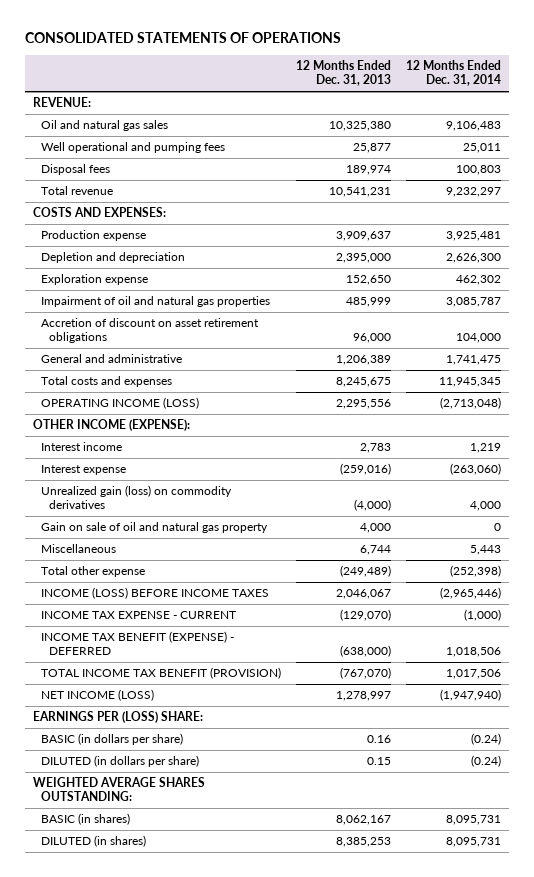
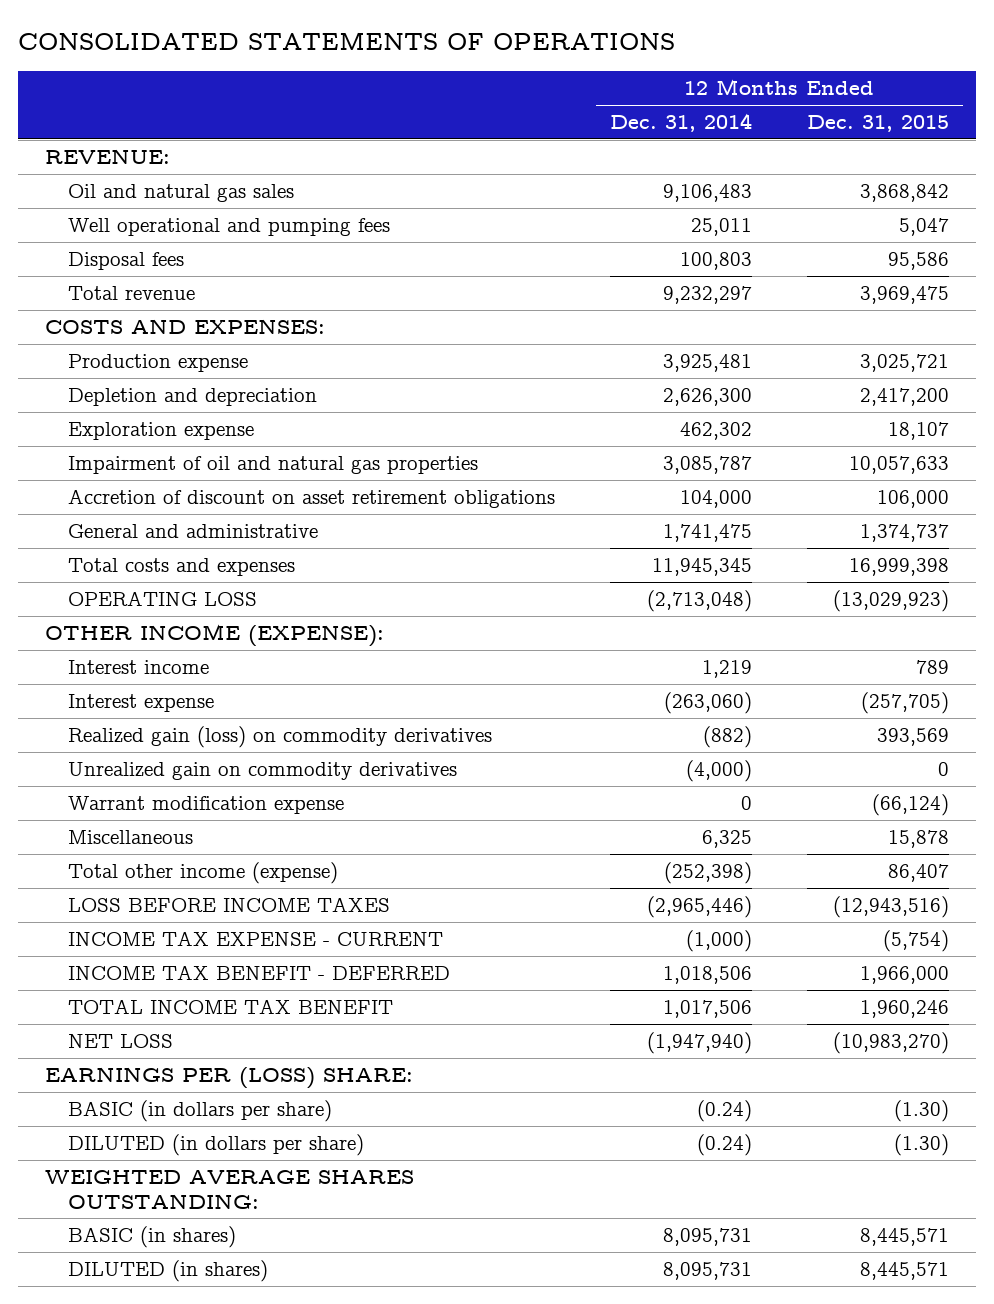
- | 12 Months Ended Dec. 31, 2013 | 12 Months Ended Dec. 31, 2014
+ | 12 Months Ended Dec. 31, 2014 | 12 Months Ended Dec. 31, 2015
- OPERATING INCOME (LOSS) | 2,295,556 | (2,713,048)
+ OPERATING LOSS | (2,713,048) | (13,029,923)
- Unrealized gain (loss) on commodity derivatives | (4,000) | 4,000
- Gain on sale of oil and natural gas property | 4,000 | 0
- Miscellaneous | 6,744 | 5,443
- Total other expense | (249,489) | (252,398)
- INCOME (LOSS) BEFORE INCOME TAXES | 2,046,067 | (2,965,446)
+ Realized gain (loss) on commodity derivatives | (882) | 393,569
+ Unrealized gain on commodity derivatives | (4,000) | 0
+ Warrant modification expense | 0 | (66,124)
+ Miscellaneous | 6,325 | 15,878
+ Total other income (expense) | (252,398) | 86,407
+ LOSS BEFORE INCOME TAXES | (2,965,446) | (12,943,516)
- INCOME TAX BENEFIT (EXPENSE) - DEFERRED | (638,000) | 1,018,506
- TOTAL INCOME TAX BENEFIT (PROVISION) | (767,070) | 1,017,506
- NET INCOME (LOSS) | 1,278,997 | (1,947,940)
+ INCOME TAX BENEFIT - DEFERRED | 1,018,506 | 1,966,000
+ TOTAL INCOME TAX BENEFIT | 1,017,506 | 1,960,246
+ NET LOSS | (1,947,940) | (10,983,270)

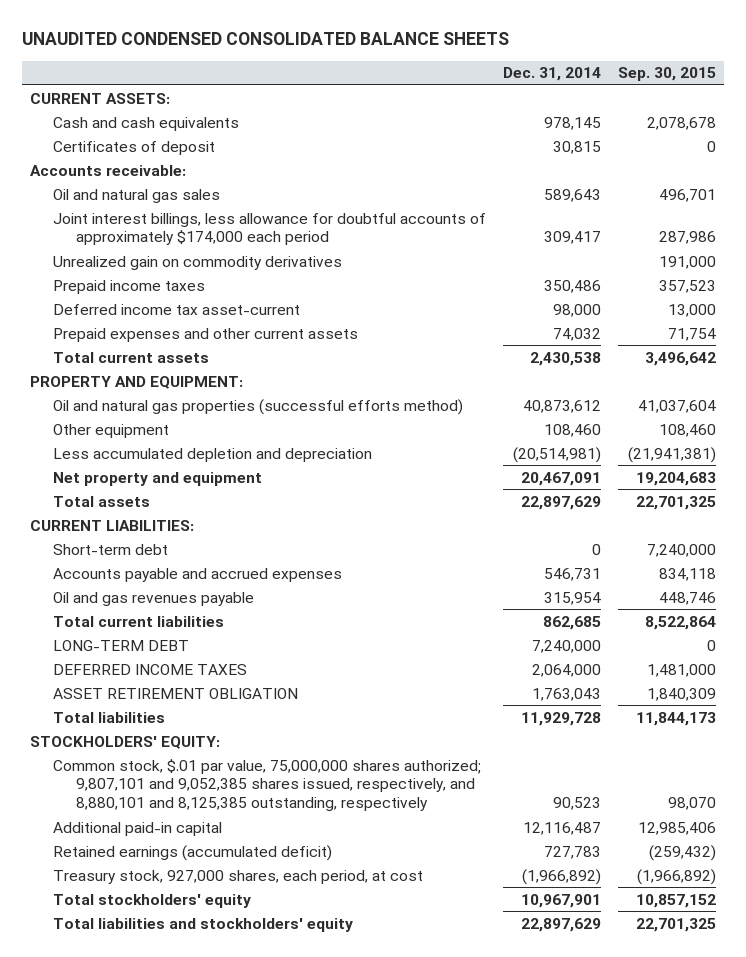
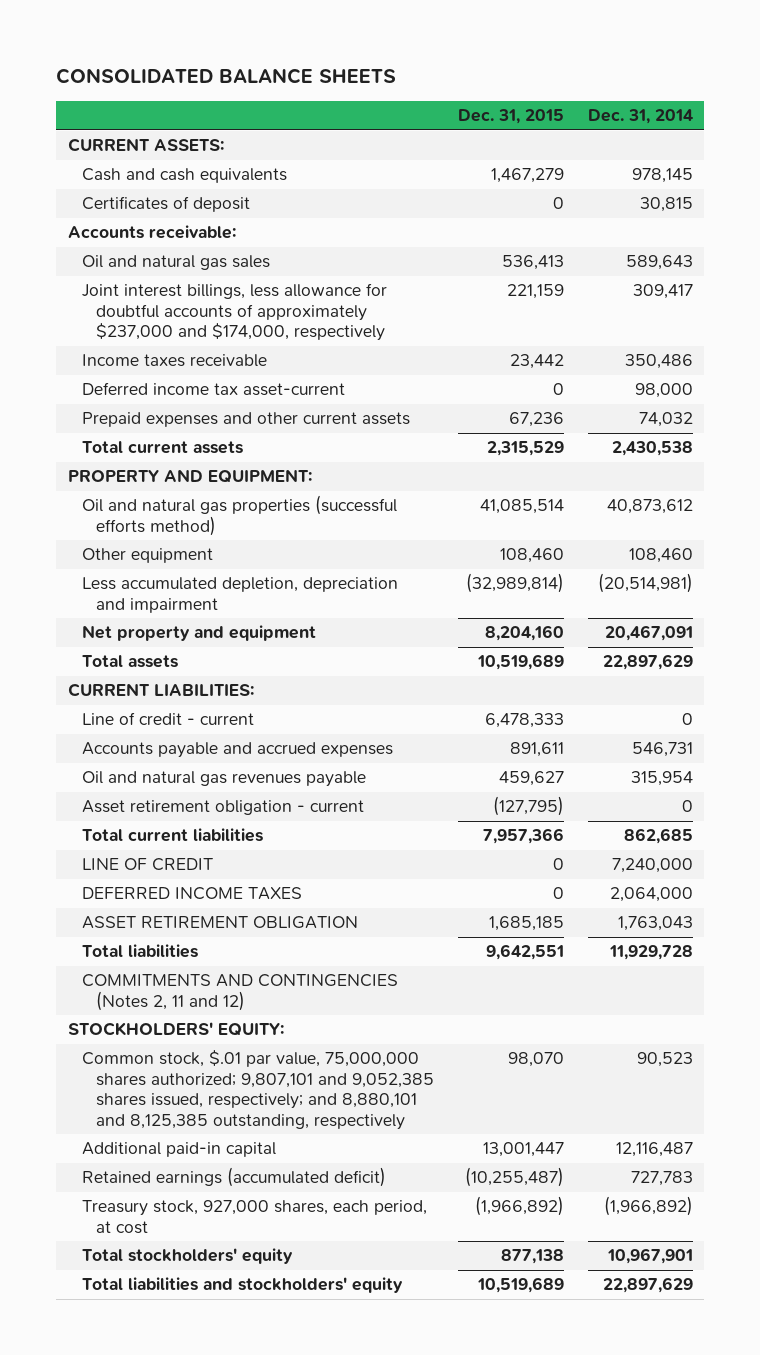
- UNAUDITED CONDENSED CONSOLIDATED BALANCE SHEETS
+ CONSOLIDATED BALANCE SHEETS
- | Dec. 31, 2014 | Sep. 30, 2015
+ | Dec. 31, 2015 | Dec. 31, 2014
- Joint interest billings, less allowance for doubtful accounts of approximately $174,000 each period | 309,417 | 287,986
- Unrealized gain on commodity derivatives | | 191,000
- Prepaid income taxes | 350,486 | 357,523
+ Joint interest billings, less allowance for doubtful accounts of approximately $237,000 and $174,000, respectively | 221,159 | 309,417
+ Income taxes receivable | 23,442 | 350,486
- Less accumulated depletion and depreciation | (20,514,981) | (21,941,381)
+ Less accumulated depletion, depreciation and impairment | (32,989,814) | (20,514,981)
- Short-term debt | 0 | 7,240,000
+ Line of credit - current | 6,478,333 | 0
- Oil and gas revenues payable | 315,954 | 448,746
+ Oil and natural gas revenues payable | 459,627 | 315,954
+ Asset retirement obligation - current | (127,795) | 0
- LONG-TERM DEBT | 7,240,000 | 0
+ LINE OF CREDIT | 0 | 7,240,000
+ COMMITMENTS AND CONTINGENCIES (Notes 2, 11 and 12)
- Common stock, $.01 par value, 75,000,000 shares authorized; 9,807,101 and 9,052,385 shares issued, respectively, and 8,880,101 and 8,125,385 outstanding, respectively | 90,523 | 98,070
+ Common stock, $.01 par value, 75,000,000 shares authorized; 9,807,101 and 9,052,385 shares issued, respectively; and 8,880,101 and 8,125,385 outstanding, respectively | 98,070 | 90,523

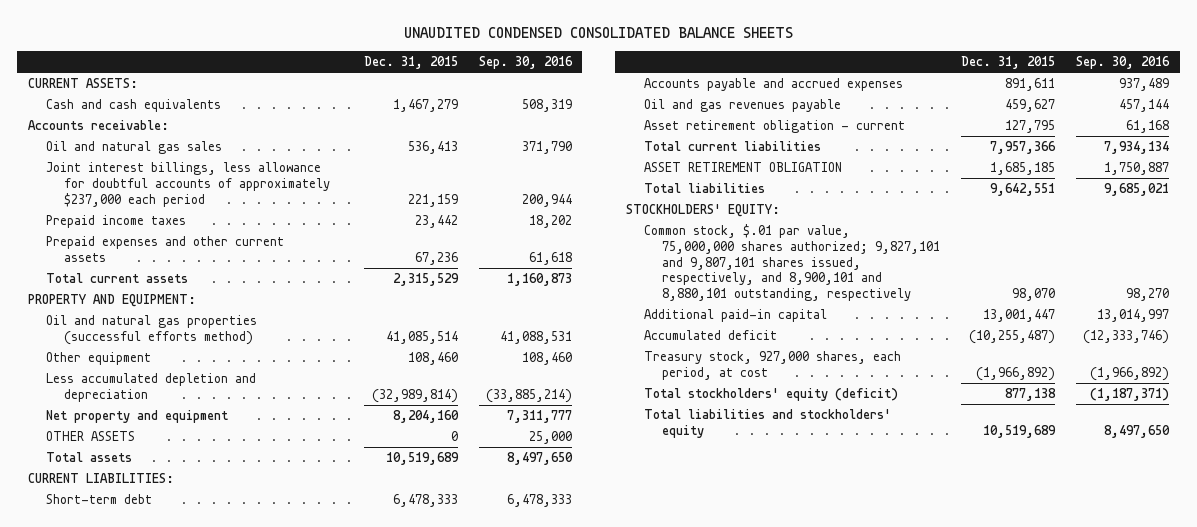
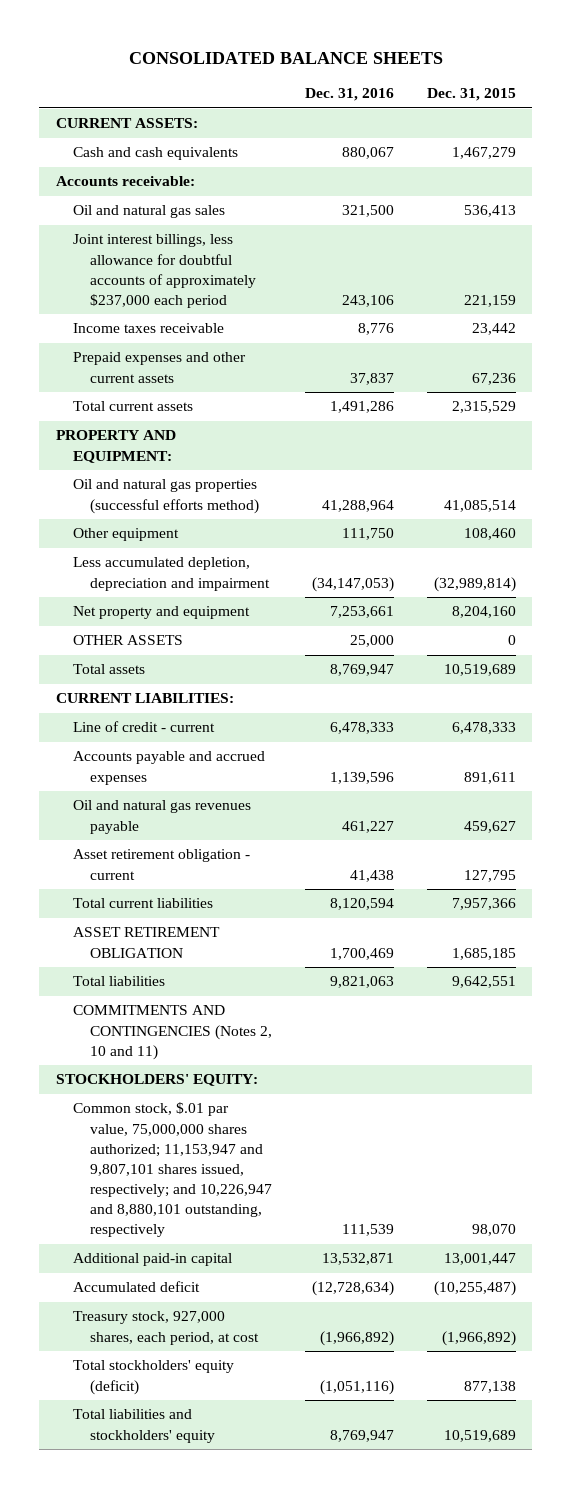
- UNAUDITED CONDENSED CONSOLIDATED BALANCE SHEETS
+ CONSOLIDATED BALANCE SHEETS
- | Dec. 31, 2015 | Sep. 30, 2016
+ | Dec. 31, 2016 | Dec. 31, 2015
- Prepaid income taxes | 23,442 | 18,202
+ Income taxes receivable | 8,776 | 23,442
- Less accumulated depletion and depreciation | (32,989,814) | (33,885,214)
+ Less accumulated depletion, depreciation and impairment | (34,147,053) | (32,989,814)
- Short-term debt | 6,478,333 | 6,478,333
+ Line of credit - current | 6,478,333 | 6,478,333
- Oil and gas revenues payable | 459,627 | 457,144
+ Oil and natural gas revenues payable | 461,227 | 459,627
+ COMMITMENTS AND CONTINGENCIES (Notes 2, 10 and 11)
- Common stock, $.01 par value, 75,000,000 shares authorized; 9,827,101 and 9,807,101 shares issued, respectively, and 8,900,101 and 8,880,101 outstanding, respectively | 98,070 | 98,270
+ Common stock, $.01 par value, 75,000,000 shares authorized; 11,153,947 and 9,807,101 shares issued, respectively; and 10,226,947 and 8,880,101 outstanding, respectively | 111,539 | 98,070

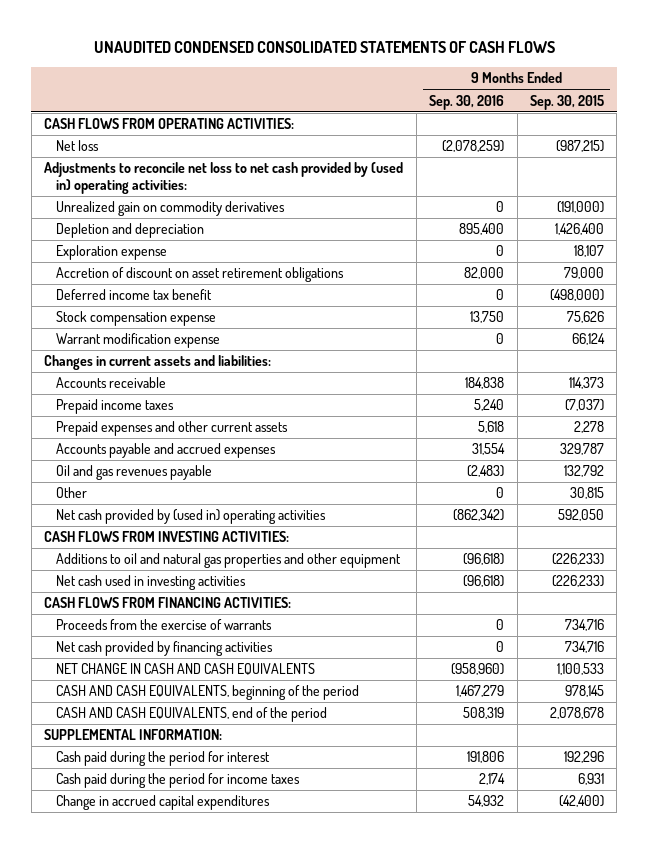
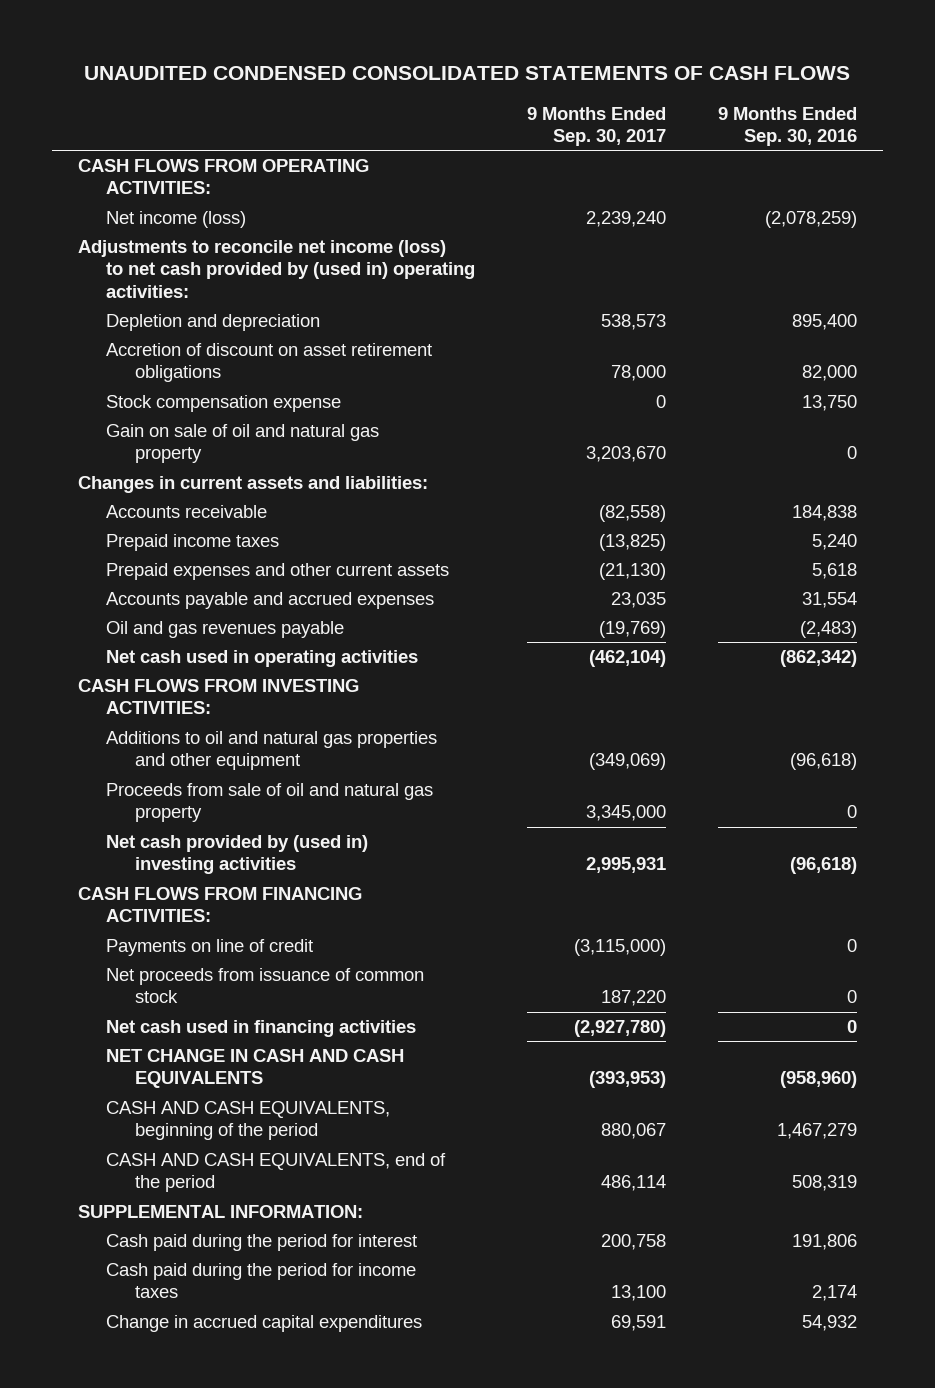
- | 9 Months Ended Sep. 30, 2016 | 9 Months Ended Sep. 30, 2015
+ | 9 Months Ended Sep. 30, 2017 | 9 Months Ended Sep. 30, 2016
- Net loss | (2,078,259) | (987,215)
- Adjustments to reconcile net loss to net cash provided by (used in) operating activities:
- Unrealized gain on commodity derivatives | 0 | (191,000)
+ Net income (loss) | 2,239,240 | (2,078,259)
+ Adjustments to reconcile net income (loss) to net cash provided by (used in) operating activities:
- Exploration expense | 0 | 18,107
- Deferred income tax benefit | 0 | (498,000)
- Warrant modification expense | 0 | 66,124
+ Gain on sale of oil and natural gas property | 3,203,670 | 0
- Other | 0 | 30,815
- Net cash provided by (used in) operating activities | (862,342) | 592,050
+ Net cash used in operating activities | (462,104) | (862,342)
- Net cash used in investing activities | (96,618) | (226,233)
+ Proceeds from sale of oil and natural gas property | 3,345,000 | 0
+ Net cash provided by (used in) investing activities | 2,995,931 | (96,618)
- Proceeds from the exercise of warrants | 0 | 734,716
- Net cash provided by financing activities | 0 | 734,716
+ Payments on line of credit | (3,115,000) | 0
+ Net proceeds from issuance of common stock | 187,220 | 0
+ Net cash used in financing activities | (2,927,780) | 0

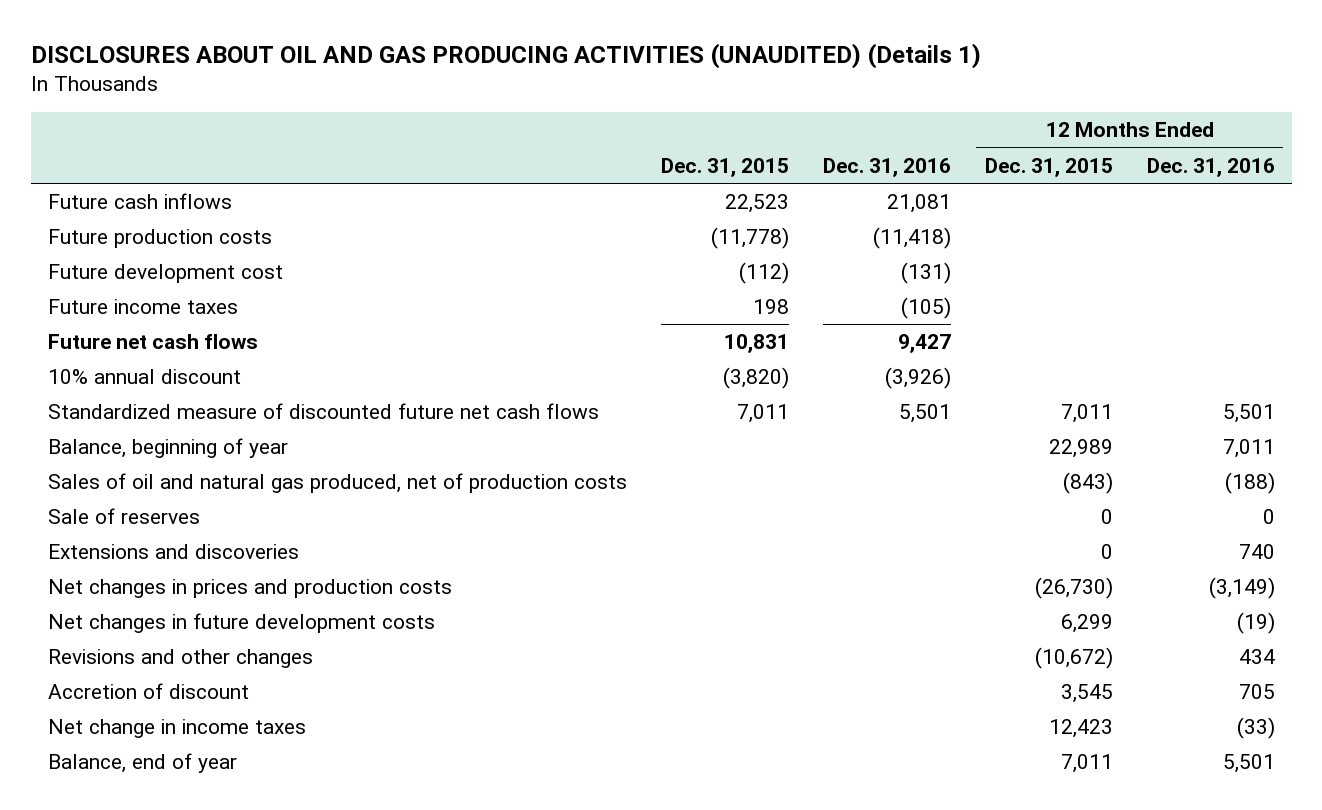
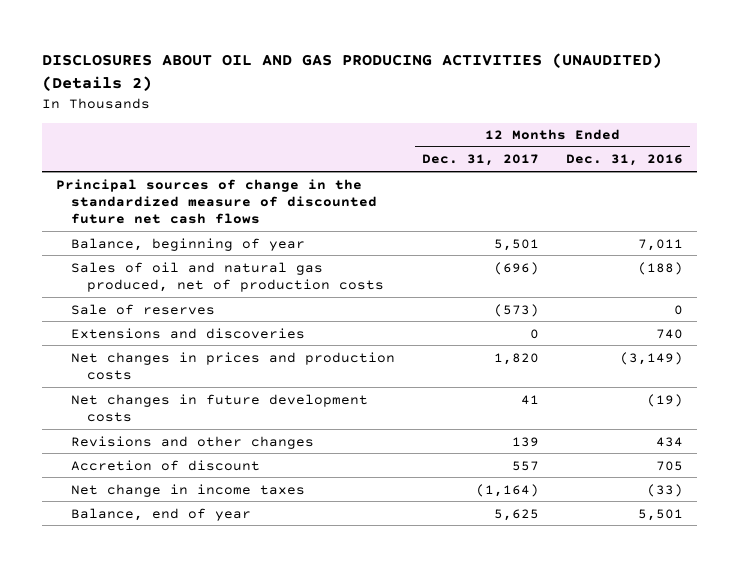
- DISCLOSURES ABOUT OIL AND GAS PRODUCING ACTIVITIES (UNAUDITED) (Details 1)
+ DISCLOSURES ABOUT OIL AND GAS PRODUCING ACTIVITIES (UNAUDITED) (Details 2)
- | Dec. 31, 2015 | Dec. 31, 2016 | 12 Months Ended Dec. 31, 2015 | 12 Months Ended Dec. 31, 2016
+ | 12 Months Ended Dec. 31, 2017 | 12 Months Ended Dec. 31, 2016
- Future cash inflows | 22,523 | 21,081 | |
- Future production costs | (11,778) | (11,418) | |
- Future development cost | (112) | (131) | |
- Future income taxes | 198 | (105) | |
- Future net cash flows | 10,831 | 9,427 | |
- 10% annual discount | (3,820) | (3,926) | |
- Standardized measure of discounted future net cash flows | 7,011 | 5,501 | 7,011 | 5,501
+ Principal sources of change in the standardized measure of discounted future net cash flows

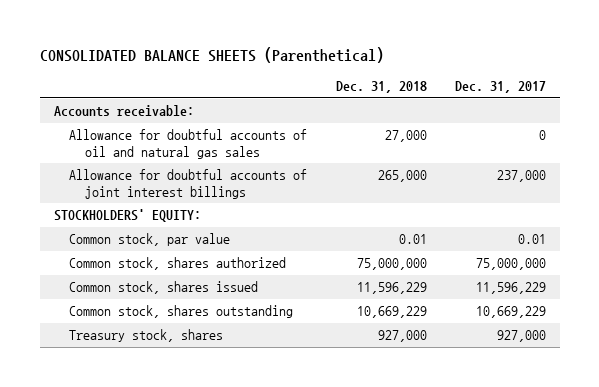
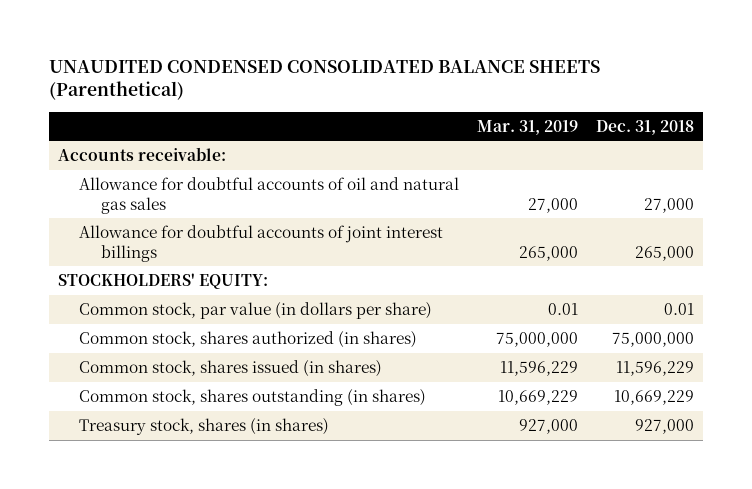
- CONSOLIDATED BALANCE SHEETS (Parenthetical)
+ UNAUDITED CONDENSED CONSOLIDATED BALANCE SHEETS (Parenthetical)
- | Dec. 31, 2018 | Dec. 31, 2017
+ | Mar. 31, 2019 | Dec. 31, 2018
- Common stock, par value | 0.01 | 0.01
- Common stock, shares authorized | 75,000,000 | 75,000,000
- Common stock, shares issued | 11,596,229 | 11,596,229
- Common stock, shares outstanding | 10,669,229 | 10,669,229
- Treasury stock, shares | 927,000 | 927,000
+ Common stock, par value (in dollars per share) | 0.01 | 0.01
+ Common stock, shares authorized (in shares) | 75,000,000 | 75,000,000
+ Common stock, shares issued (in shares) | 11,596,229 | 11,596,229
+ Common stock, shares outstanding (in shares) | 10,669,229 | 10,669,229
+ Treasury stock, shares (in shares) | 927,000 | 927,000

